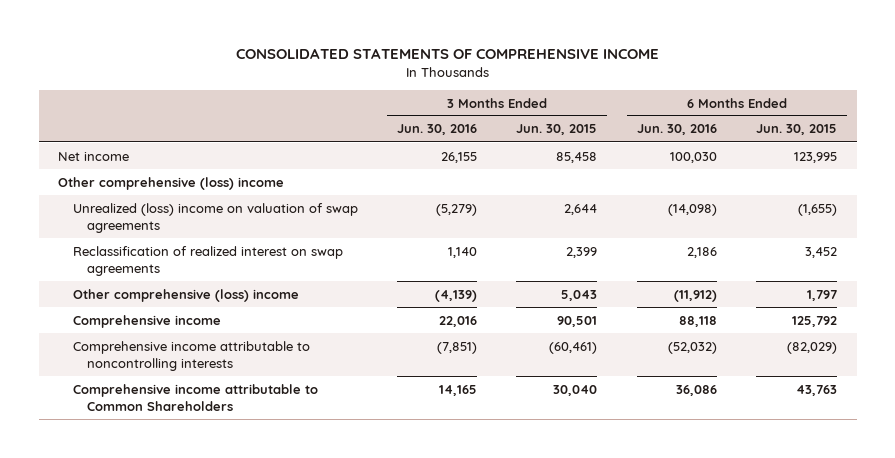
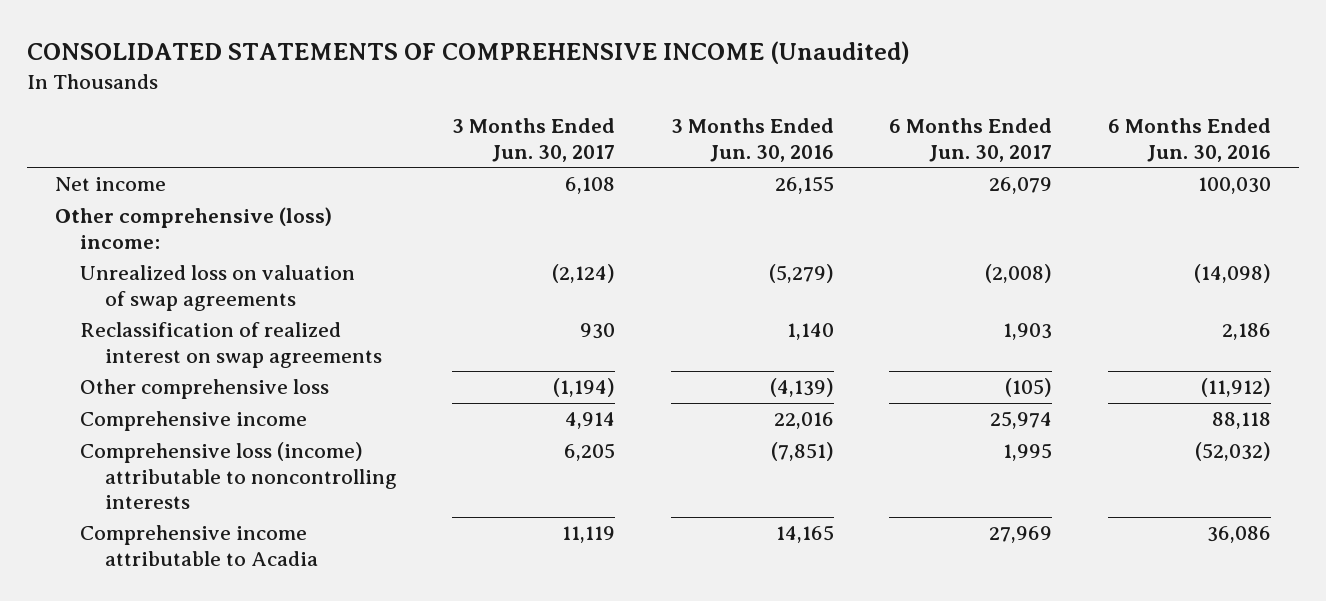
- CONSOLIDATED STATEMENTS OF COMPREHENSIVE INCOME
+ CONSOLIDATED STATEMENTS OF COMPREHENSIVE INCOME (Unaudited)
- | 3 Months Ended Jun. 30, 2016 | 3 Months Ended Jun. 30, 2015 | 6 Months Ended Jun. 30, 2016 | 6 Months Ended Jun. 30, 2015
+ | 3 Months Ended Jun. 30, 2017 | 3 Months Ended Jun. 30, 2016 | 6 Months Ended Jun. 30, 2017 | 6 Months Ended Jun. 30, 2016
- Other comprehensive (loss) income
- Unrealized (loss) income on valuation of swap agreements | (5,279) | 2,644 | (14,098) | (1,655)
+ Other comprehensive (loss) income:
+ Unrealized loss on valuation of swap agreements | (2,124) | (5,279) | (2,008) | (14,098)
- Other comprehensive (loss) income | (4,139) | 5,043 | (11,912) | 1,797
+ Other comprehensive loss | (1,194) | (4,139) | (105) | (11,912)
- Comprehensive income attributable to noncontrolling interests | (7,851) | (60,461) | (52,032) | (82,029)
- Comprehensive income attributable to Common Shareholders | 14,165 | 30,040 | 36,086 | 43,763
+ Comprehensive loss (income) attributable to noncontrolling interests | 6,205 | (7,851) | 1,995 | (52,032)
+ Comprehensive income attributable to Acadia | 11,119 | 14,165 | 27,969 | 36,086

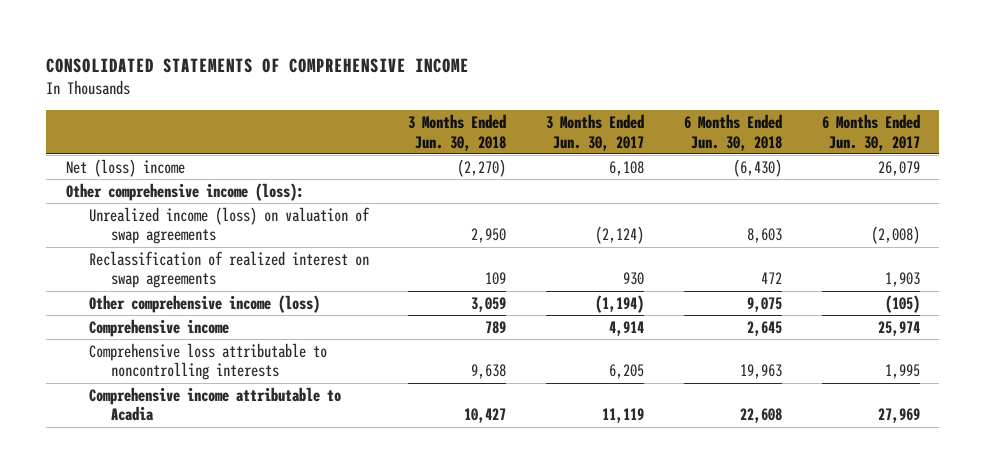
- CONSOLIDATED STATEMENTS OF COMPREHENSIVE INCOME (Unaudited)
+ CONSOLIDATED STATEMENTS OF COMPREHENSIVE INCOME
- | 3 Months Ended Jun. 30, 2017 | 3 Months Ended Jun. 30, 2016 | 6 Months Ended Jun. 30, 2017 | 6 Months Ended Jun. 30, 2016
+ | 3 Months Ended Jun. 30, 2018 | 3 Months Ended Jun. 30, 2017 | 6 Months Ended Jun. 30, 2018 | 6 Months Ended Jun. 30, 2017
- Net income | 6,108 | 26,155 | 26,079 | 100,030
- Other comprehensive (loss) income:
- Unrealized loss on valuation of swap agreements | (2,124) | (5,279) | (2,008) | (14,098)
+ Net (loss) income | (2,270) | 6,108 | (6,430) | 26,079
+ Other comprehensive income (loss):
+ Unrealized income (loss) on valuation of swap agreements | 2,950 | (2,124) | 8,603 | (2,008)
- Other comprehensive loss | (1,194) | (4,139) | (105) | (11,912)
+ Other comprehensive income (loss) | 3,059 | (1,194) | 9,075 | (105)
- Comprehensive loss (income) attributable to noncontrolling interests | 6,205 | (7,851) | 1,995 | (52,032)
+ Comprehensive loss attributable to noncontrolling interests | 9,638 | 6,205 | 19,963 | 1,995

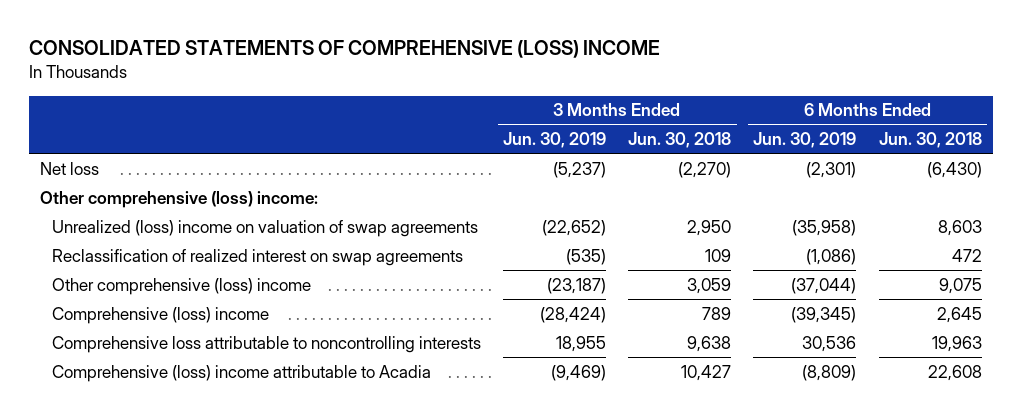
- CONSOLIDATED STATEMENTS OF COMPREHENSIVE INCOME
+ CONSOLIDATED STATEMENTS OF COMPREHENSIVE (LOSS) INCOME
- | 3 Months Ended Jun. 30, 2018 | 3 Months Ended Jun. 30, 2017 | 6 Months Ended Jun. 30, 2018 | 6 Months Ended Jun. 30, 2017
+ | 3 Months Ended Jun. 30, 2019 | 3 Months Ended Jun. 30, 2018 | 6 Months Ended Jun. 30, 2019 | 6 Months Ended Jun. 30, 2018
- Net (loss) income | (2,270) | 6,108 | (6,430) | 26,079
- Other comprehensive income (loss):
- Unrealized income (loss) on valuation of swap agreements | 2,950 | (2,124) | 8,603 | (2,008)
+ Net loss | (5,237) | (2,270) | (2,301) | (6,430)
+ Other comprehensive (loss) income:
+ Unrealized (loss) income on valuation of swap agreements | (22,652) | 2,950 | (35,958) | 8,603
- Other comprehensive income (loss) | 3,059 | (1,194) | 9,075 | (105)
- Comprehensive income | 789 | 4,914 | 2,645 | 25,974
+ Other comprehensive (loss) income | (23,187) | 3,059 | (37,044) | 9,075
+ Comprehensive (loss) income | (28,424) | 789 | (39,345) | 2,645
- Comprehensive income attributable to Acadia | 10,427 | 11,119 | 22,608 | 27,969
+ Comprehensive (loss) income attributable to Acadia | (9,469) | 10,427 | (8,809) | 22,608

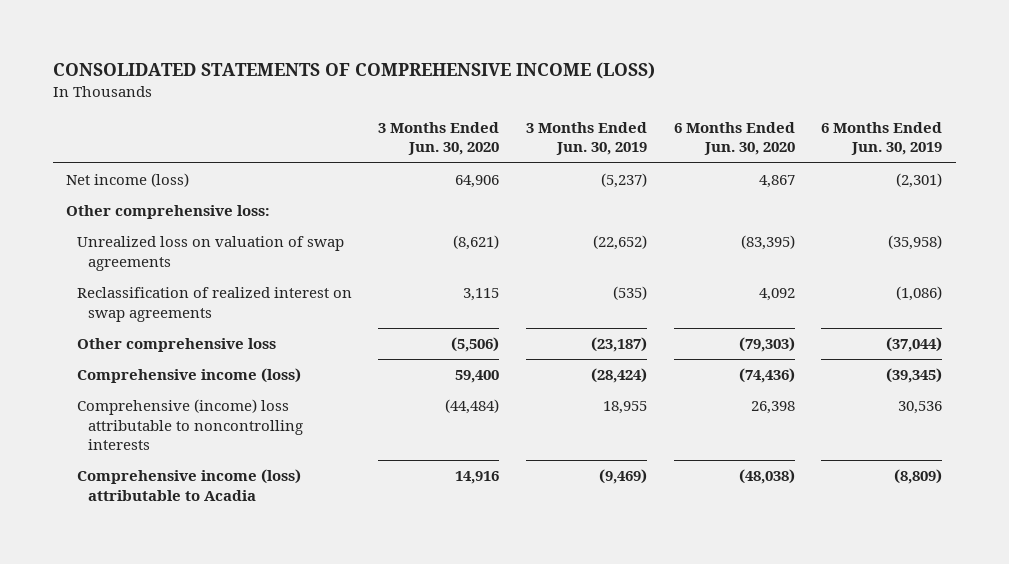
- CONSOLIDATED STATEMENTS OF COMPREHENSIVE (LOSS) INCOME
+ CONSOLIDATED STATEMENTS OF COMPREHENSIVE INCOME (LOSS)
- | 3 Months Ended Jun. 30, 2019 | 3 Months Ended Jun. 30, 2018 | 6 Months Ended Jun. 30, 2019 | 6 Months Ended Jun. 30, 2018
+ | 3 Months Ended Jun. 30, 2020 | 3 Months Ended Jun. 30, 2019 | 6 Months Ended Jun. 30, 2020 | 6 Months Ended Jun. 30, 2019
- Net loss | (5,237) | (2,270) | (2,301) | (6,430)
- Other comprehensive (loss) income:
- Unrealized (loss) income on valuation of swap agreements | (22,652) | 2,950 | (35,958) | 8,603
+ Net income (loss) | 64,906 | (5,237) | 4,867 | (2,301)
+ Other comprehensive loss:
+ Unrealized loss on valuation of swap agreements | (8,621) | (22,652) | (83,395) | (35,958)
- Other comprehensive (loss) income | (23,187) | 3,059 | (37,044) | 9,075
- Comprehensive (loss) income | (28,424) | 789 | (39,345) | 2,645
- Comprehensive loss attributable to noncontrolling interests | 18,955 | 9,638 | 30,536 | 19,963
- Comprehensive (loss) income attributable to Acadia | (9,469) | 10,427 | (8,809) | 22,608
+ Other comprehensive loss | (5,506) | (23,187) | (79,303) | (37,044)
+ Comprehensive income (loss) | 59,400 | (28,424) | (74,436) | (39,345)
+ Comprehensive (income) loss attributable to noncontrolling interests | (44,484) | 18,955 | 26,398 | 30,536
+ Comprehensive income (loss) attributable to Acadia | 14,916 | (9,469) | (48,038) | (8,809)

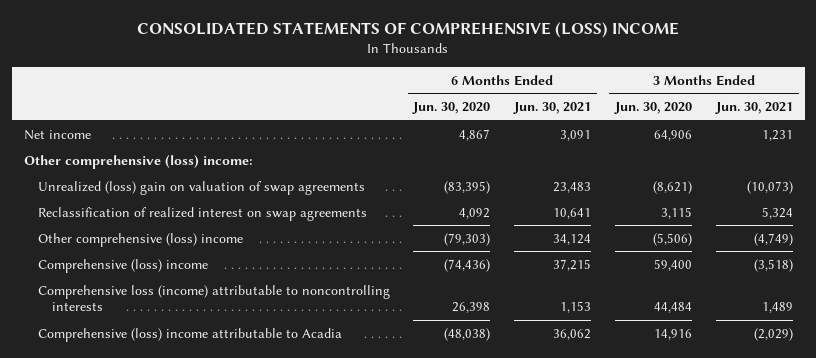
- CONSOLIDATED STATEMENTS OF COMPREHENSIVE INCOME (LOSS)
+ CONSOLIDATED STATEMENTS OF COMPREHENSIVE (LOSS) INCOME
- | 3 Months Ended Jun. 30, 2020 | 3 Months Ended Jun. 30, 2019 | 6 Months Ended Jun. 30, 2020 | 6 Months Ended Jun. 30, 2019
+ | 6 Months Ended Jun. 30, 2020 | 6 Months Ended Jun. 30, 2021 | 3 Months Ended Jun. 30, 2020 | 3 Months Ended Jun. 30, 2021
- Net income (loss) | 64,906 | (5,237) | 4,867 | (2,301)
- Other comprehensive loss:
- Unrealized loss on valuation of swap agreements | (8,621) | (22,652) | (83,395) | (35,958)
+ Net income | 4,867 | 3,091 | 64,906 | 1,231
+ Other comprehensive (loss) income:
+ Unrealized (loss) gain on valuation of swap agreements | (83,395) | 23,483 | (8,621) | (10,073)
- Other comprehensive loss | (5,506) | (23,187) | (79,303) | (37,044)
- Comprehensive income (loss) | 59,400 | (28,424) | (74,436) | (39,345)
- Comprehensive (income) loss attributable to noncontrolling interests | (44,484) | 18,955 | 26,398 | 30,536
- Comprehensive income (loss) attributable to Acadia | 14,916 | (9,469) | (48,038) | (8,809)
+ Other comprehensive (loss) income | (79,303) | 34,124 | (5,506) | (4,749)
+ Comprehensive (loss) income | (74,436) | 37,215 | 59,400 | (3,518)
+ Comprehensive loss (income) attributable to noncontrolling interests | 26,398 | 1,153 | 44,484 | 1,489
+ Comprehensive (loss) income attributable to Acadia | (48,038) | 36,062 | 14,916 | (2,029)

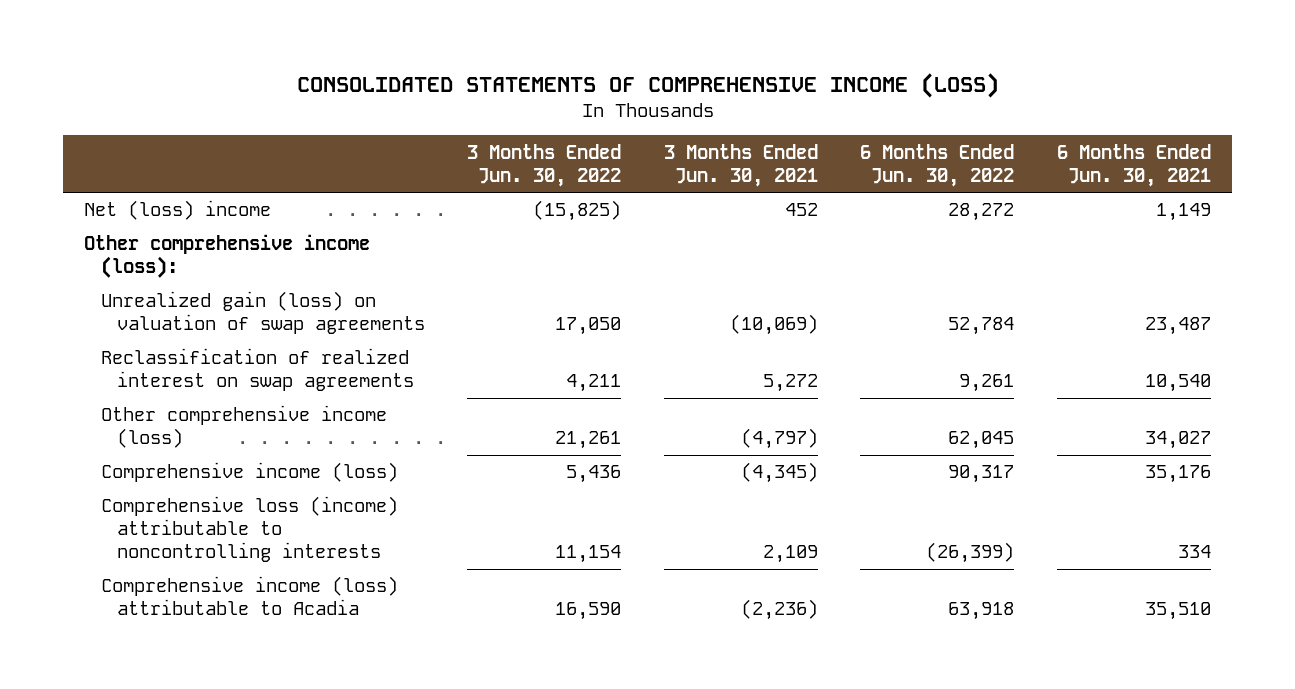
- CONSOLIDATED STATEMENTS OF COMPREHENSIVE (LOSS) INCOME
+ CONSOLIDATED STATEMENTS OF COMPREHENSIVE INCOME (LOSS)
- | 6 Months Ended Jun. 30, 2020 | 6 Months Ended Jun. 30, 2021 | 3 Months Ended Jun. 30, 2020 | 3 Months Ended Jun. 30, 2021
+ | 3 Months Ended Jun. 30, 2022 | 3 Months Ended Jun. 30, 2021 | 6 Months Ended Jun. 30, 2022 | 6 Months Ended Jun. 30, 2021
- Net income | 4,867 | 3,091 | 64,906 | 1,231
- Other comprehensive (loss) income:
- Unrealized (loss) gain on valuation of swap agreements | (83,395) | 23,483 | (8,621) | (10,073)
- Reclassification of realized interest on swap agreements | 4,092 | 10,641 | 3,115 | 5,324
- Other comprehensive (loss) income | (79,303) | 34,124 | (5,506) | (4,749)
- Comprehensive (loss) income | (74,436) | 37,215 | 59,400 | (3,518)
- Comprehensive loss (income) attributable to noncontrolling interests | 26,398 | 1,153 | 44,484 | 1,489
- Comprehensive (loss) income attributable to Acadia | (48,038) | 36,062 | 14,916 | (2,029)
+ Net (loss) income | (15,825) | 452 | 28,272 | 1,149
+ Other comprehensive income (loss):
+ Unrealized gain (loss) on valuation of swap agreements | 17,050 | (10,069) | 52,784 | 23,487
+ Reclassification of realized interest on swap agreements | 4,211 | 5,272 | 9,261 | 10,540
+ Other comprehensive income (loss) | 21,261 | (4,797) | 62,045 | 34,027
+ Comprehensive income (loss) | 5,436 | (4,345) | 90,317 | 35,176
+ Comprehensive loss (income) attributable to noncontrolling interests | 11,154 | 2,109 | (26,399) | 334
+ Comprehensive income (loss) attributable to Acadia | 16,590 | (2,236) | 63,918 | 35,510

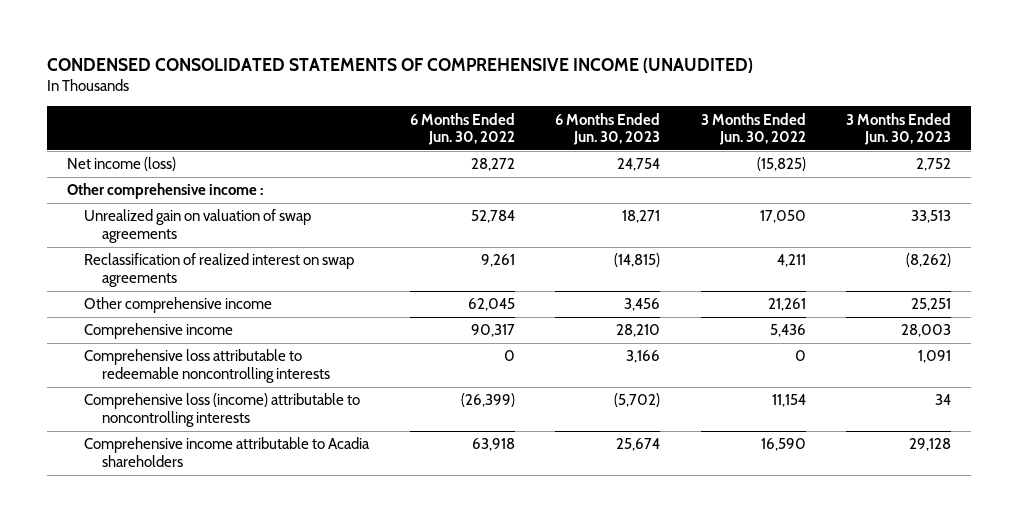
- CONSOLIDATED STATEMENTS OF COMPREHENSIVE INCOME (LOSS)
+ CONDENSED CONSOLIDATED STATEMENTS OF COMPREHENSIVE INCOME (UNAUDITED)
- | 3 Months Ended Jun. 30, 2022 | 3 Months Ended Jun. 30, 2021 | 6 Months Ended Jun. 30, 2022 | 6 Months Ended Jun. 30, 2021
+ | 6 Months Ended Jun. 30, 2022 | 6 Months Ended Jun. 30, 2023 | 3 Months Ended Jun. 30, 2022 | 3 Months Ended Jun. 30, 2023
- Net (loss) income | (15,825) | 452 | 28,272 | 1,149
- Other comprehensive income (loss):
- Unrealized gain (loss) on valuation of swap agreements | 17,050 | (10,069) | 52,784 | 23,487
+ Net income (loss) | 28,272 | 24,754 | (15,825) | 2,752
+ Other comprehensive income :
+ Unrealized gain on valuation of swap agreements | 52,784 | 18,271 | 17,050 | 33,513
- Other comprehensive income (loss) | 21,261 | (4,797) | 62,045 | 34,027
- Comprehensive income (loss) | 5,436 | (4,345) | 90,317 | 35,176
+ Other comprehensive income | 62,045 | 3,456 | 21,261 | 25,251
+ Comprehensive income | 90,317 | 28,210 | 5,436 | 28,003
+ Comprehensive loss attributable to redeemable noncontrolling interests | 0 | 3,166 | 0 | 1,091
- Comprehensive income (loss) attributable to Acadia | 16,590 | (2,236) | 63,918 | 35,510
+ Comprehensive income attributable to Acadia shareholders | 63,918 | 25,674 | 16,590 | 29,128

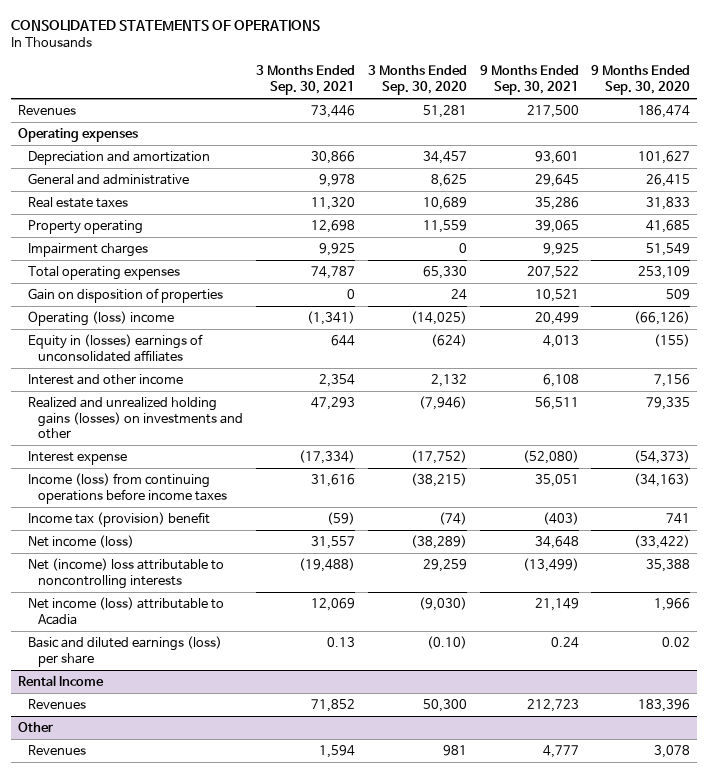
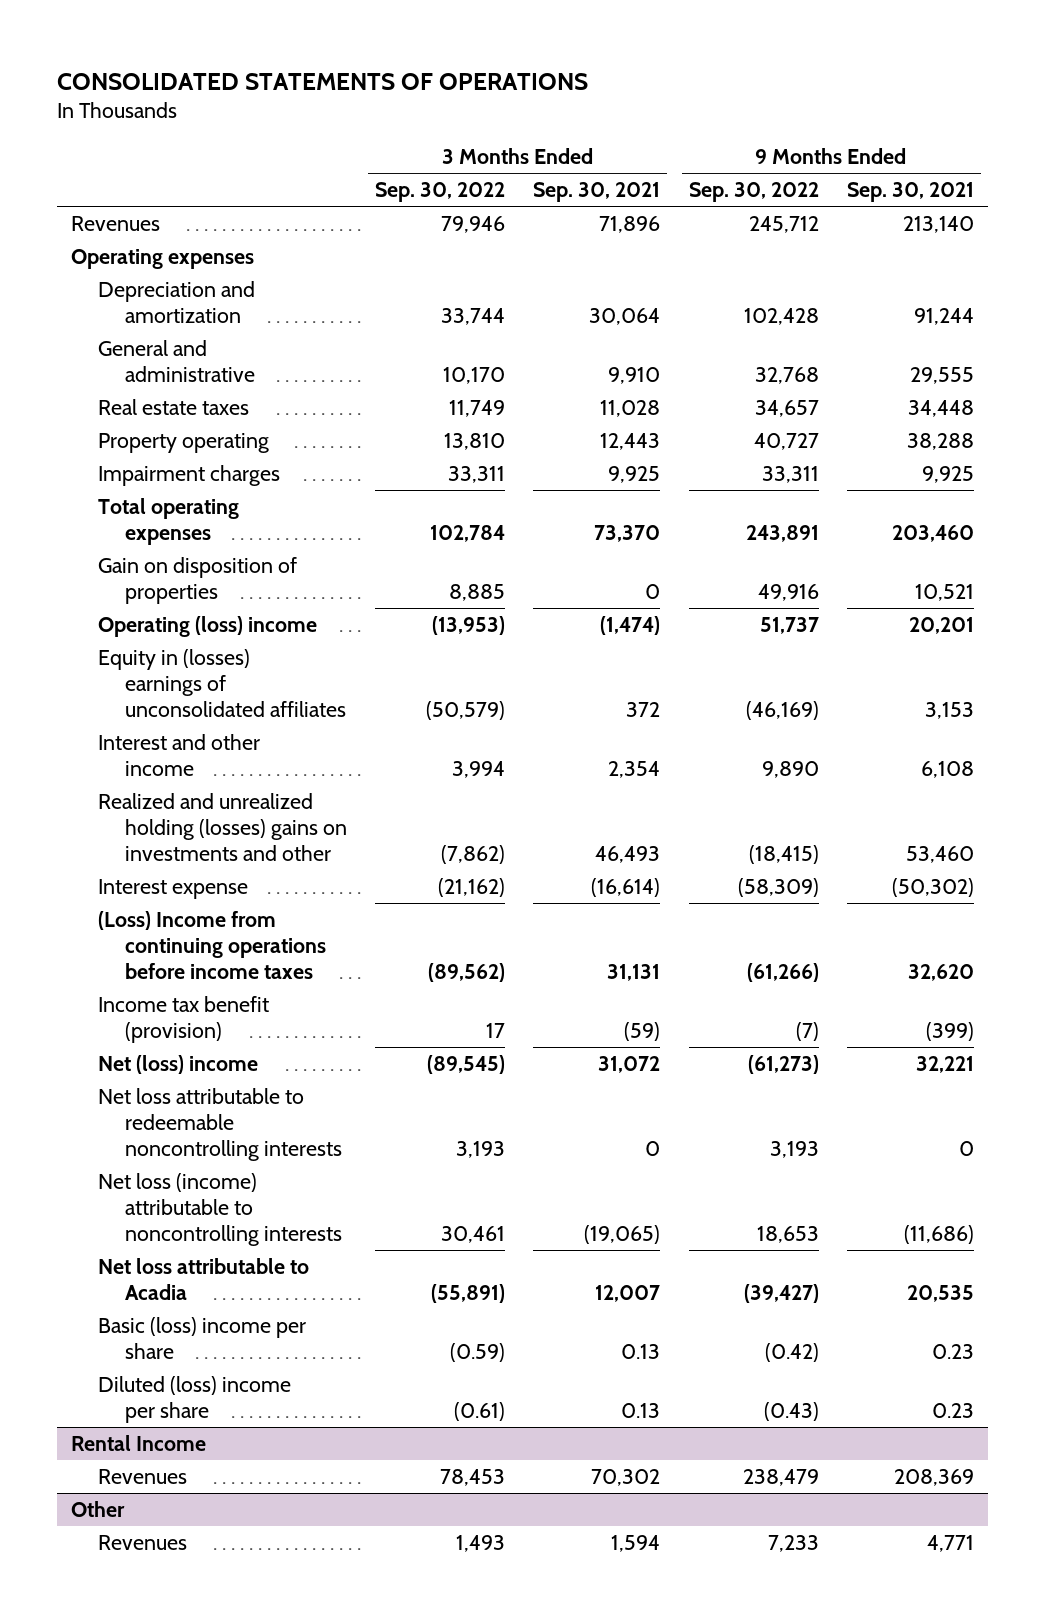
- | 3 Months Ended Sep. 30, 2021 | 3 Months Ended Sep. 30, 2020 | 9 Months Ended Sep. 30, 2021 | 9 Months Ended Sep. 30, 2020
+ | 3 Months Ended Sep. 30, 2022 | 3 Months Ended Sep. 30, 2021 | 9 Months Ended Sep. 30, 2022 | 9 Months Ended Sep. 30, 2021
- Revenues | 73,446 | 51,281 | 217,500 | 186,474
+ Revenues | 79,946 | 71,896 | 245,712 | 213,140
- Depreciation and amortization | 30,866 | 34,457 | 93,601 | 101,627
- General and administrative | 9,978 | 8,625 | 29,645 | 26,415
- Real estate taxes | 11,320 | 10,689 | 35,286 | 31,833
- Property operating | 12,698 | 11,559 | 39,065 | 41,685
+ Depreciation and amortization | 33,744 | 30,064 | 102,428 | 91,244
+ General and administrative | 10,170 | 9,910 | 32,768 | 29,555
+ Real estate taxes | 11,749 | 11,028 | 34,657 | 34,448
+ Property operating | 13,810 | 12,443 | 40,727 | 38,288
- Total operating expenses | 74,787 | 65,330 | 207,522 | 253,109
+ Total operating expenses | 102,784 | 73,370 | 243,891 | 203,460
- Operating (loss) income | (1,341) | (14,025) | 20,499 | (66,126)
- Equity in (losses) earnings of unconsolidated affiliates | 644 | (624) | 4,013 | (155)
+ Operating (loss) income | (13,953) | (1,474) | 51,737 | 20,201
+ Equity in (losses) earnings of unconsolidated affiliates | (50,579) | 372 | (46,169) | 3,153
- Realized and unrealized holding gains (losses) on investments and other | 47,293 | (7,946) | 56,511 | 79,335
- Interest expense | (17,334) | (17,752) | (52,080) | (54,373)
- Income (loss) from continuing operations before income taxes | 31,616 | (38,215) | 35,051 | (34,163)
- Income tax (provision) benefit | (59) | (74) | (403) | 741
- Net income (loss) | 31,557 | (38,289) | 34,648 | (33,422)
- Net (income) loss attributable to noncontrolling interests | (19,488) | 29,259 | (13,499) | 35,388
- Net income (loss) attributable to Acadia | 12,069 | (9,030) | 21,149 | 1,966
- Basic and diluted earnings (loss) per share | 0.13 | (0.10) | 0.24 | 0.02
+ Realized and unrealized holding (losses) gains on investments and other | (7,862) | 46,493 | (18,415) | 53,460
+ Interest expense | (21,162) | (16,614) | (58,309) | (50,302)
+ (Loss) Income from continuing operations before income taxes | (89,562) | 31,131 | (61,266) | 32,620
+ Income tax benefit (provision) | 17 | (59) | (7) | (399)
+ Net (loss) income | (89,545) | 31,072 | (61,273) | 32,221
+ Net loss attributable to redeemable noncontrolling interests | 3,193 | 0 | 3,193 | 0
+ Net loss (income) attributable to noncontrolling interests | 30,461 | (19,065) | 18,653 | (11,686)
+ Net loss attributable to Acadia | (55,891) | 12,007 | (39,427) | 20,535
+ Basic (loss) income per share | (0.59) | 0.13 | (0.42) | 0.23
+ Diluted (loss) income per share | (0.61) | 0.13 | (0.43) | 0.23
@ Rental Income
- Revenues | 71,852 | 50,300 | 212,723 | 183,396
+ Revenues | 78,453 | 70,302 | 238,479 | 208,369
@ Other
- Revenues | 1,594 | 981 | 4,777 | 3,078
+ Revenues | 1,493 | 1,594 | 7,233 | 4,771

